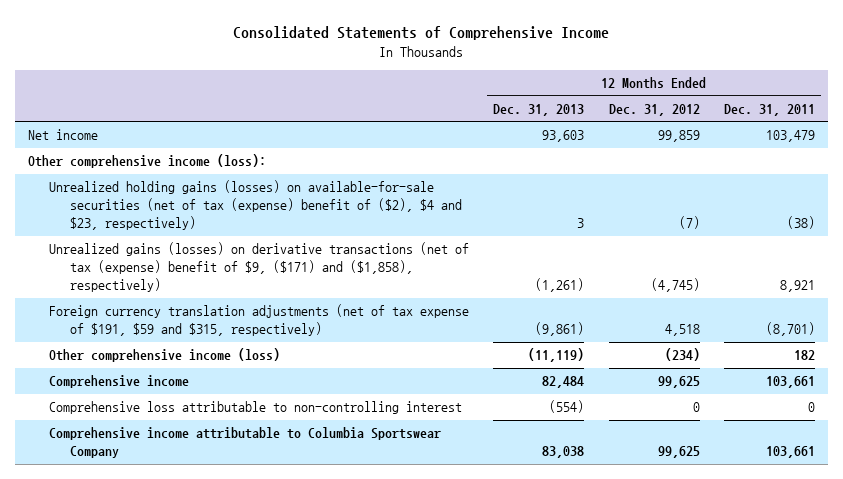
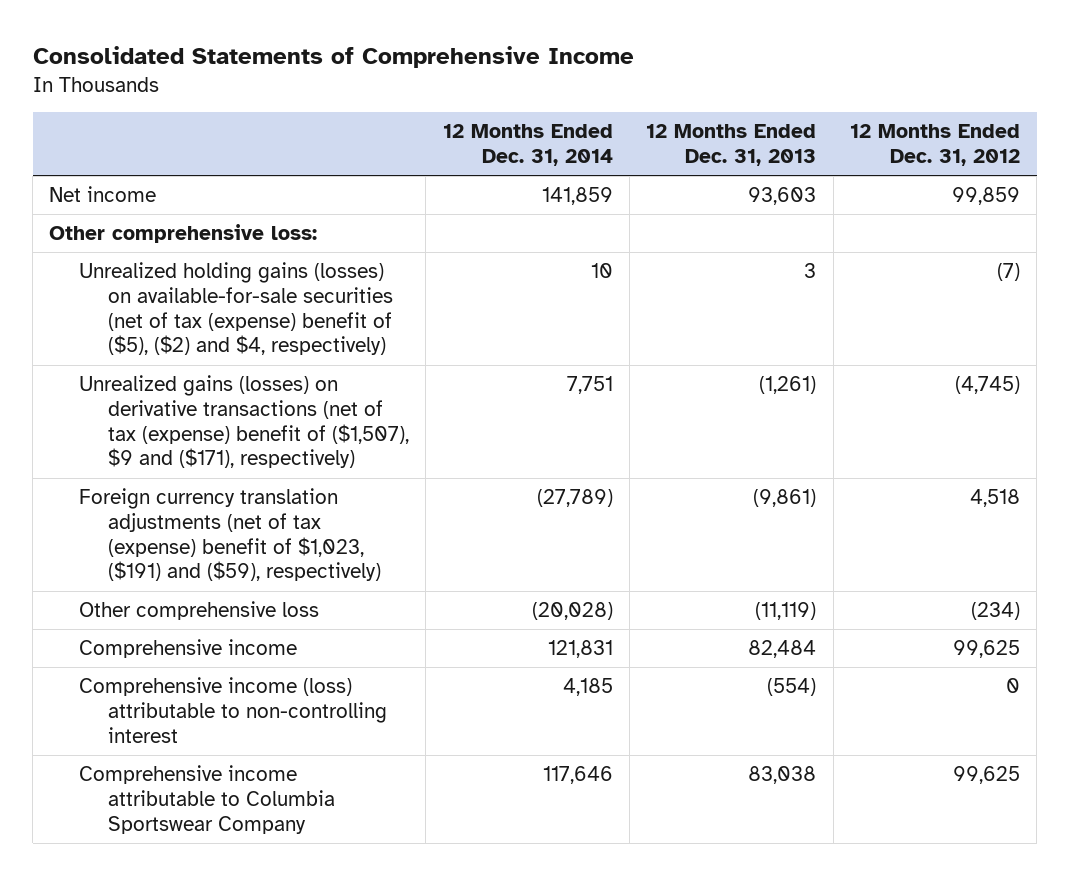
- | 12 Months Ended Dec. 31, 2013 | 12 Months Ended Dec. 31, 2012 | 12 Months Ended Dec. 31, 2011
+ | 12 Months Ended Dec. 31, 2014 | 12 Months Ended Dec. 31, 2013 | 12 Months Ended Dec. 31, 2012
- Other comprehensive income (loss):
- Unrealized holding gains (losses) on available-for-sale securities (net of tax (expense) benefit of ($2), $4 and $23, respectively) | 3 | (7) | (38)
- Unrealized gains (losses) on derivative transactions (net of tax (expense) benefit of $9, ($171) and ($1,858), respectively) | (1,261) | (4,745) | 8,921
- Foreign currency translation adjustments (net of tax expense of $191, $59 and $315, respectively) | (9,861) | 4,518 | (8,701)
- Other comprehensive income (loss) | (11,119) | (234) | 182
+ Other comprehensive loss:
+ Unrealized holding gains (losses) on available-for-sale securities (net of tax (expense) benefit of ($5), ($2) and $4, respectively) | 10 | 3 | (7)
+ Unrealized gains (losses) on derivative transactions (net of tax (expense) benefit of ($1,507), $9 and ($171), respectively) | 7,751 | (1,261) | (4,745)
+ Foreign currency translation adjustments (net of tax (expense) benefit of $1,023, ($191) and ($59), respectively) | (27,789) | (9,861) | 4,518
+ Other comprehensive loss | (20,028) | (11,119) | (234)
- Comprehensive loss attributable to non-controlling interest | (554) | 0 | 0
+ Comprehensive income (loss) attributable to non-controlling interest | 4,185 | (554) | 0

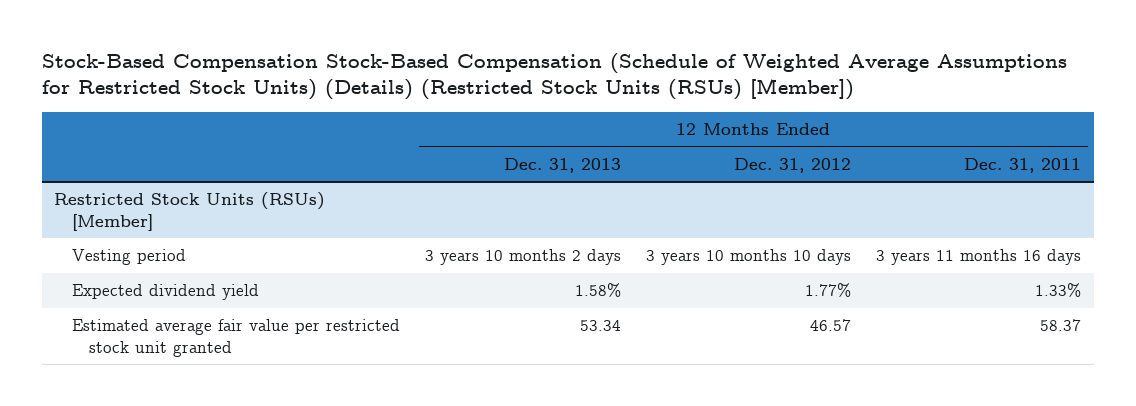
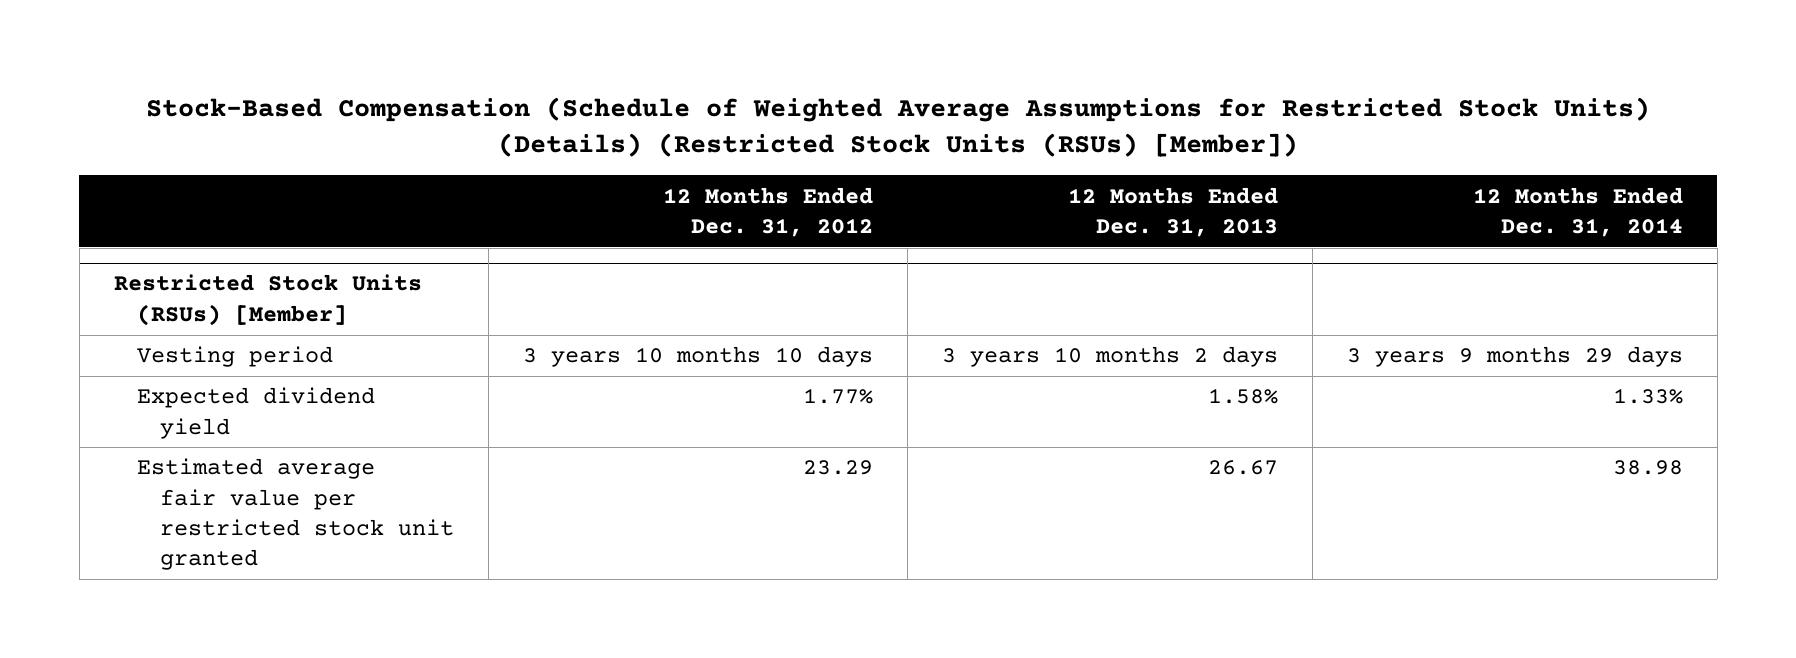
- Stock-Based Compensation Stock-Based Compensation (Schedule of Weighted Average Assumptions for Restricted Stock Units) (Details) (Restricted Stock Units (RSUs) [Member])
+ Stock-Based Compensation (Schedule of Weighted Average Assumptions for Restricted Stock Units) (Details) (Restricted Stock Units (RSUs) [Member])
- | 12 Months Ended Dec. 31, 2013 | 12 Months Ended Dec. 31, 2012 | 12 Months Ended Dec. 31, 2011
+ | 12 Months Ended Dec. 31, 2012 | 12 Months Ended Dec. 31, 2013 | 12 Months Ended Dec. 31, 2014
@ Restricted Stock Units (RSUs) [Member]
- Estimated average fair value per restricted stock unit granted | 53.34 | 46.57 | 58.37
+ Estimated average fair value per restricted stock unit granted | 23.29 | 26.67 | 38.98

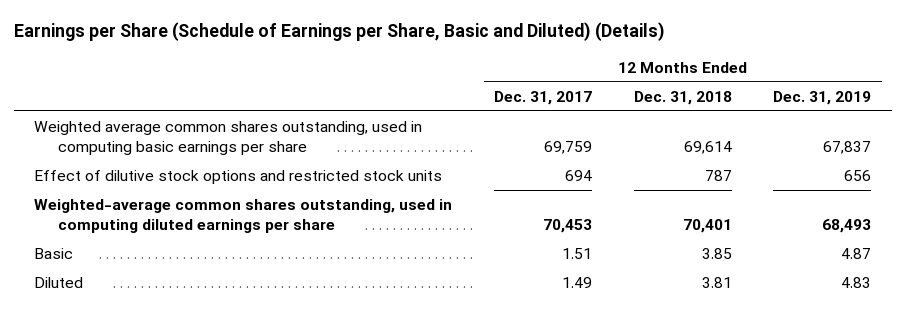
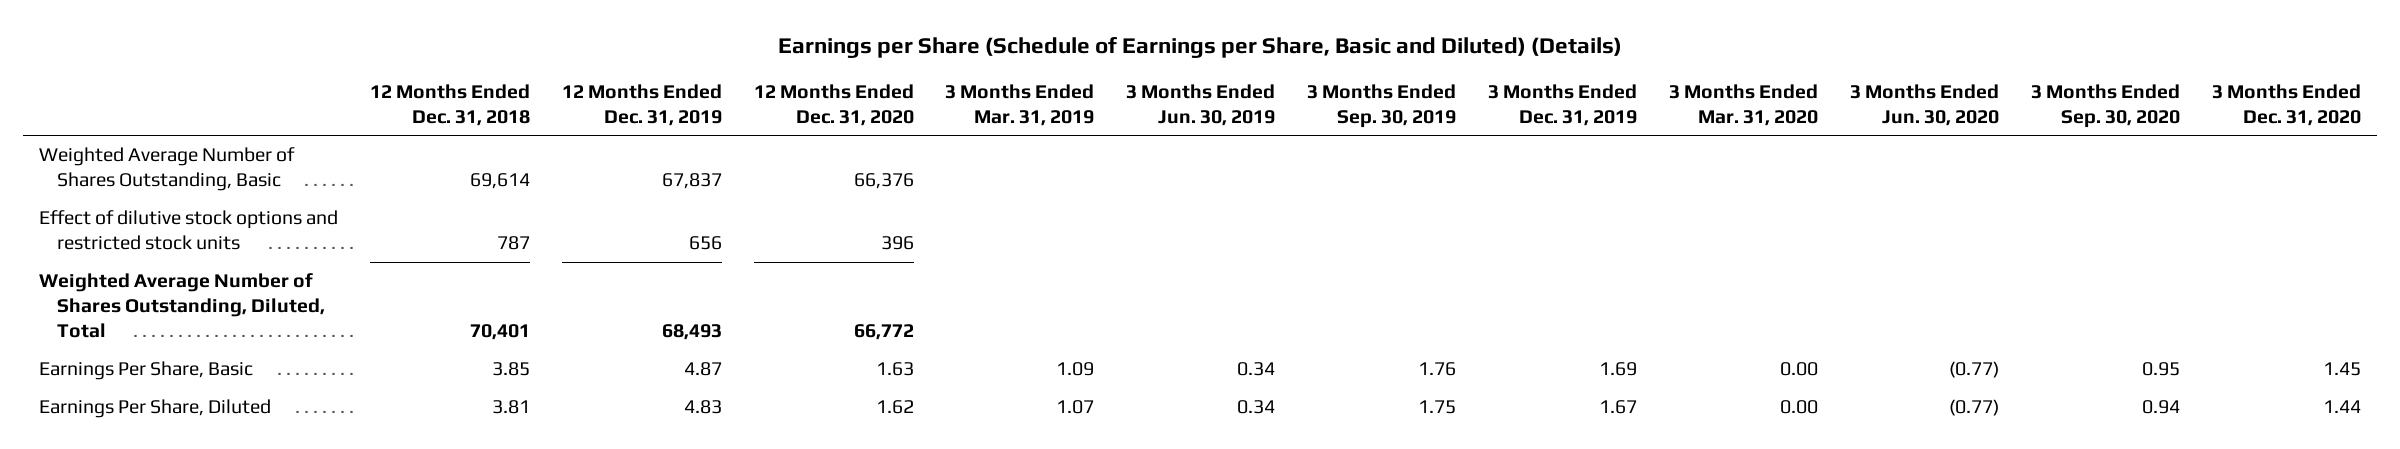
- | 12 Months Ended Dec. 31, 2017 | 12 Months Ended Dec. 31, 2018 | 12 Months Ended Dec. 31, 2019
+ | 12 Months Ended Dec. 31, 2018 | 12 Months Ended Dec. 31, 2019 | 12 Months Ended Dec. 31, 2020 | 3 Months Ended Mar. 31, 2019 | 3 Months Ended Jun. 30, 2019 | 3 Months Ended Sep. 30, 2019 | 3 Months Ended Dec. 31, 2019 | 3 Months Ended Mar. 31, 2020 | 3 Months Ended Jun. 30, 2020 | 3 Months Ended Sep. 30, 2020 | 3 Months Ended Dec. 31, 2020
- Weighted average common shares outstanding, used in computing basic earnings per share | 69,759 | 69,614 | 67,837
+ Weighted Average Number of Shares Outstanding, Basic | 69,614 | 67,837 | 66,376 | | | | | | | |
- Weighted-average common shares outstanding, used in computing diluted earnings per share | 70,453 | 70,401 | 68,493
- Basic | 1.51 | 3.85 | 4.87
- Diluted | 1.49 | 3.81 | 4.83
+ Weighted Average Number of Shares Outstanding, Diluted, Total | 70,401 | 68,493 | 66,772 | | | | | | | |
+ Earnings Per Share, Basic | 3.85 | 4.87 | 1.63 | 1.09 | 0.34 | 1.76 | 1.69 | 0.00 | (0.77) | 0.95 | 1.45
+ Earnings Per Share, Diluted | 3.81 | 4.83 | 1.62 | 1.07 | 0.34 | 1.75 | 1.67 | 0.00 | (0.77) | 0.94 | 1.44

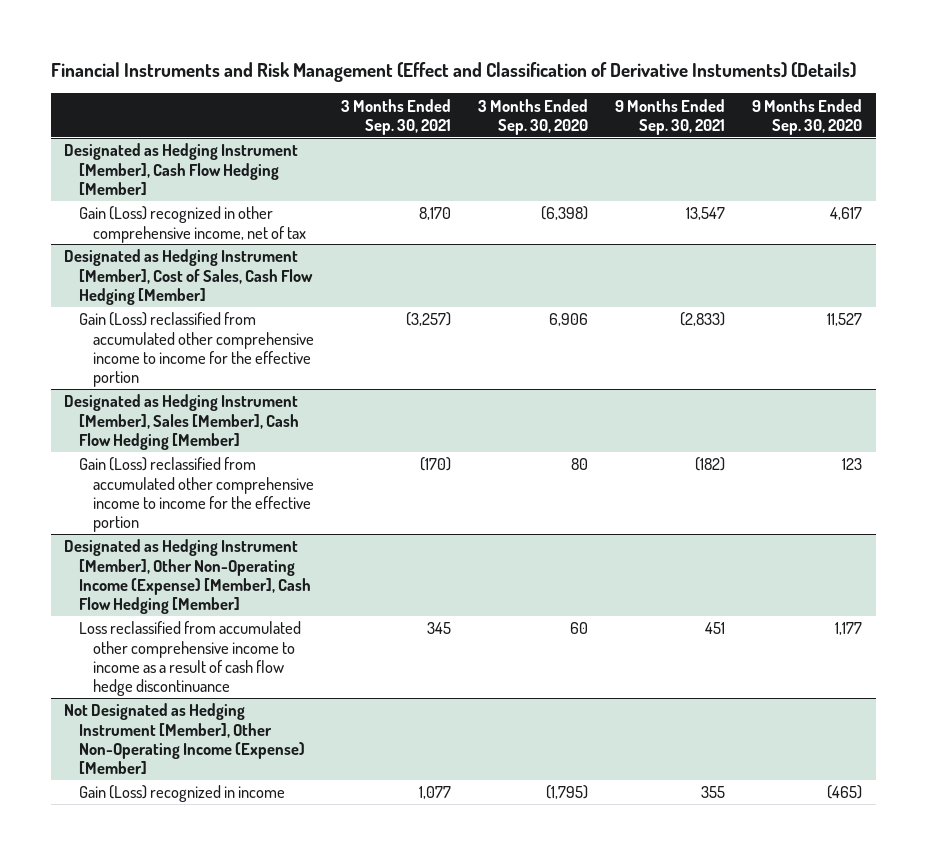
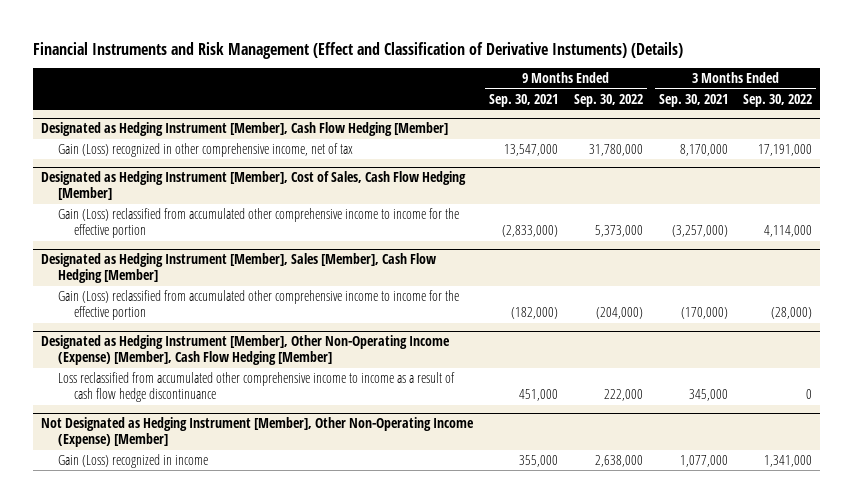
- | 3 Months Ended Sep. 30, 2021 | 3 Months Ended Sep. 30, 2020 | 9 Months Ended Sep. 30, 2021 | 9 Months Ended Sep. 30, 2020
+ | 9 Months Ended Sep. 30, 2021 | 9 Months Ended Sep. 30, 2022 | 3 Months Ended Sep. 30, 2021 | 3 Months Ended Sep. 30, 2022
@ Designated as Hedging Instrument [Member], Cash Flow Hedging [Member]
- Gain (Loss) recognized in other comprehensive income, net of tax | 8,170 | (6,398) | 13,547 | 4,617
+ Gain (Loss) recognized in other comprehensive income, net of tax | 13,547,000 | 31,780,000 | 8,170,000 | 17,191,000
@ Designated as Hedging Instrument [Member], Cost of Sales, Cash Flow Hedging [Member]
- Gain (Loss) reclassified from accumulated other comprehensive income to income for the effective portion | (3,257) | 6,906 | (2,833) | 11,527
+ Gain (Loss) reclassified from accumulated other comprehensive income to income for the effective portion | (2,833,000) | 5,373,000 | (3,257,000) | 4,114,000
@ Designated as Hedging Instrument [Member], Sales [Member], Cash Flow Hedging [Member]
- Gain (Loss) reclassified from accumulated other comprehensive income to income for the effective portion | (170) | 80 | (182) | 123
+ Gain (Loss) reclassified from accumulated other comprehensive income to income for the effective portion | (182,000) | (204,000) | (170,000) | (28,000)
@ Designated as Hedging Instrument [Member], Other Non-Operating Income (Expense) [Member], Cash Flow Hedging [Member]
- Loss reclassified from accumulated other comprehensive income to income as a result of cash flow hedge discontinuance | 345 | 60 | 451 | 1,177
+ Loss reclassified from accumulated other comprehensive income to income as a result of cash flow hedge discontinuance | 451,000 | 222,000 | 345,000 | 0
@ Not Designated as Hedging Instrument [Member], Other Non-Operating Income (Expense) [Member]
- Gain (Loss) recognized in income | 1,077 | (1,795) | 355 | (465)
+ Gain (Loss) recognized in income | 355,000 | 2,638,000 | 1,077,000 | 1,341,000

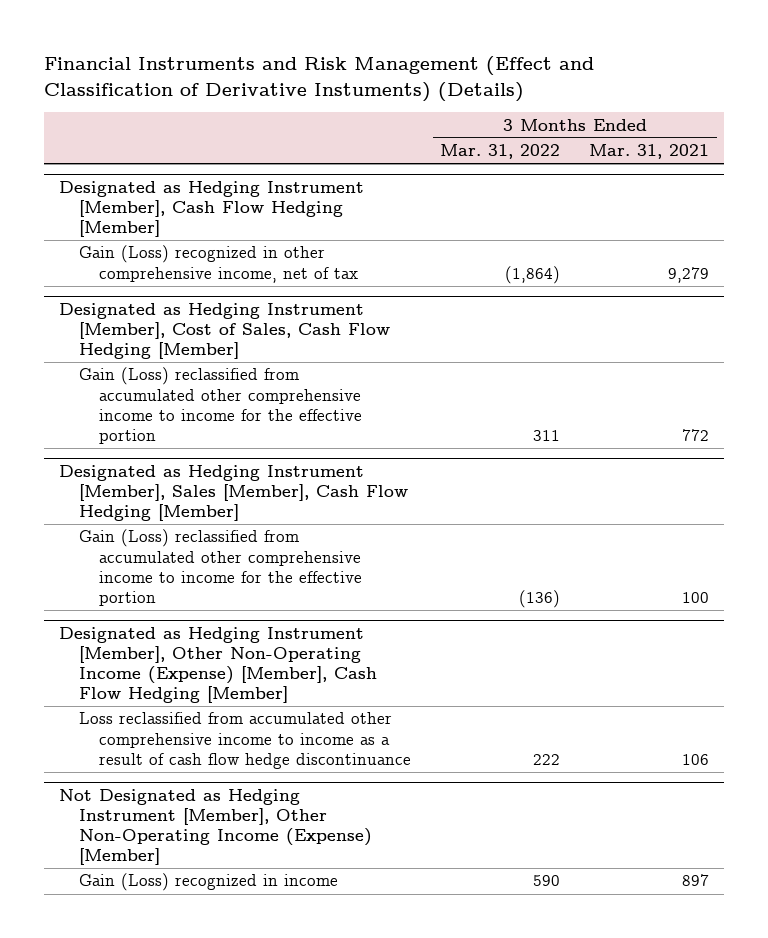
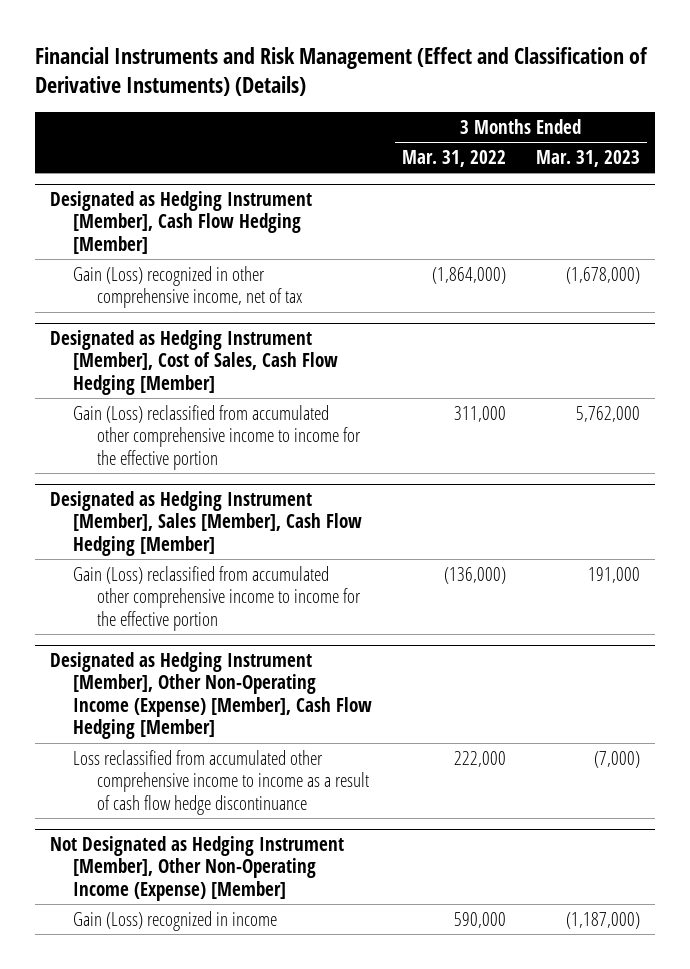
- | 3 Months Ended Mar. 31, 2022 | 3 Months Ended Mar. 31, 2021
+ | 3 Months Ended Mar. 31, 2022 | 3 Months Ended Mar. 31, 2023
@ Designated as Hedging Instrument [Member], Cash Flow Hedging [Member]
- Gain (Loss) recognized in other comprehensive income, net of tax | (1,864) | 9,279
+ Gain (Loss) recognized in other comprehensive income, net of tax | (1,864,000) | (1,678,000)
@ Designated as Hedging Instrument [Member], Cost of Sales, Cash Flow Hedging [Member]
- Gain (Loss) reclassified from accumulated other comprehensive income to income for the effective portion | 311 | 772
+ Gain (Loss) reclassified from accumulated other comprehensive income to income for the effective portion | 311,000 | 5,762,000
@ Designated as Hedging Instrument [Member], Sales [Member], Cash Flow Hedging [Member]
- Gain (Loss) reclassified from accumulated other comprehensive income to income for the effective portion | (136) | 100
+ Gain (Loss) reclassified from accumulated other comprehensive income to income for the effective portion | (136,000) | 191,000
@ Designated as Hedging Instrument [Member], Other Non-Operating Income (Expense) [Member], Cash Flow Hedging [Member]
- Loss reclassified from accumulated other comprehensive income to income as a result of cash flow hedge discontinuance | 222 | 106
+ Loss reclassified from accumulated other comprehensive income to income as a result of cash flow hedge discontinuance | 222,000 | (7,000)
@ Not Designated as Hedging Instrument [Member], Other Non-Operating Income (Expense) [Member]
- Gain (Loss) recognized in income | 590 | 897
+ Gain (Loss) recognized in income | 590,000 | (1,187,000)

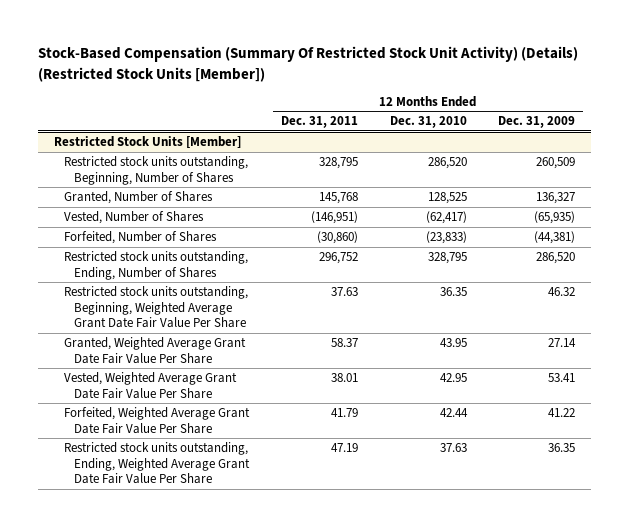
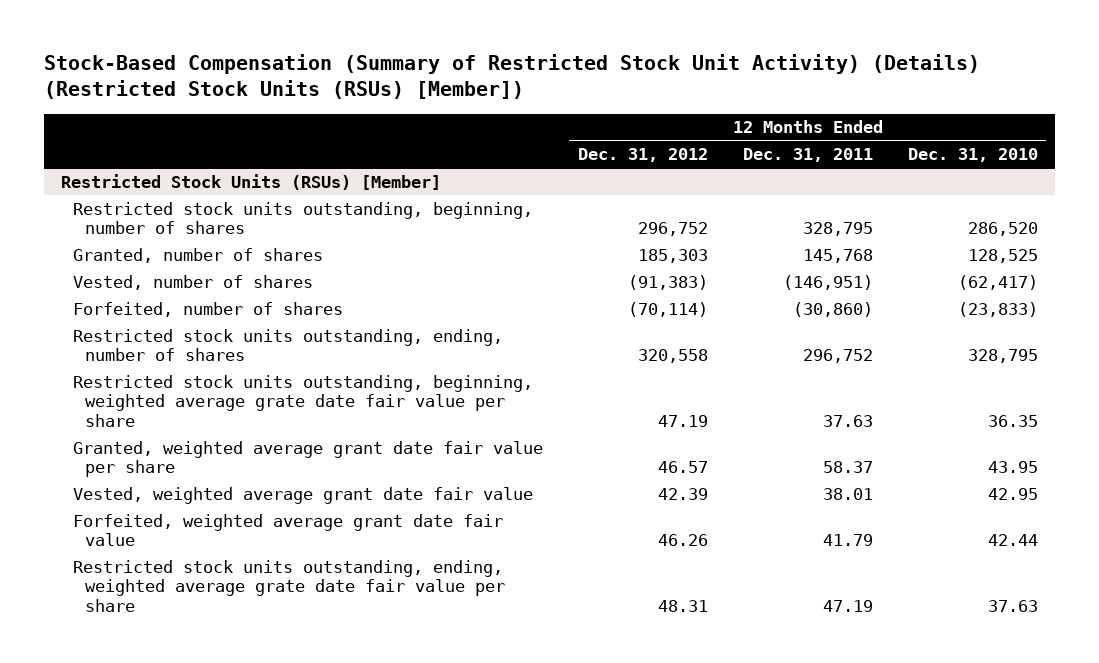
- Stock-Based Compensation (Summary Of Restricted Stock Unit Activity) (Details) (Restricted Stock Units [Member])
+ Stock-Based Compensation (Summary of Restricted Stock Unit Activity) (Details) (Restricted Stock Units (RSUs) [Member])
- | 12 Months Ended Dec. 31, 2011 | 12 Months Ended Dec. 31, 2010 | 12 Months Ended Dec. 31, 2009
+ | 12 Months Ended Dec. 31, 2012 | 12 Months Ended Dec. 31, 2011 | 12 Months Ended Dec. 31, 2010
- Restricted Stock Units [Member]
- Restricted stock units outstanding, Beginning, Number of Shares | 328,795 | 286,520 | 260,509
- Granted, Number of Shares | 145,768 | 128,525 | 136,327
- Vested, Number of Shares | (146,951) | (62,417) | (65,935)
- Forfeited, Number of Shares | (30,860) | (23,833) | (44,381)
- Restricted stock units outstanding, Ending, Number of Shares | 296,752 | 328,795 | 286,520
- Restricted stock units outstanding, Beginning, Weighted Average Grant Date Fair Value Per Share | 37.63 | 36.35 | 46.32
- Granted, Weighted Average Grant Date Fair Value Per Share | 58.37 | 43.95 | 27.14
- Vested, Weighted Average Grant Date Fair Value Per Share | 38.01 | 42.95 | 53.41
- Forfeited, Weighted Average Grant Date Fair Value Per Share | 41.79 | 42.44 | 41.22
- Restricted stock units outstanding, Ending, Weighted Average Grant Date Fair Value Per Share | 47.19 | 37.63 | 36.35
+ Restricted Stock Units (RSUs) [Member]
+ Restricted stock units outstanding, beginning, number of shares | 296,752 | 328,795 | 286,520
+ Granted, number of shares | 185,303 | 145,768 | 128,525
+ Vested, number of shares | (91,383) | (146,951) | (62,417)
+ Forfeited, number of shares | (70,114) | (30,860) | (23,833)
+ Restricted stock units outstanding, ending, number of shares | 320,558 | 296,752 | 328,795
+ Restricted stock units outstanding, beginning, weighted average grate date fair value per share | 47.19 | 37.63 | 36.35
+ Granted, weighted average grant date fair value per share | 46.57 | 58.37 | 43.95
+ Vested, weighted average grant date fair value | 42.39 | 38.01 | 42.95
+ Forfeited, weighted average grant date fair value | 46.26 | 41.79 | 42.44
+ Restricted stock units outstanding, ending, weighted average grate date fair value per share | 48.31 | 47.19 | 37.63

